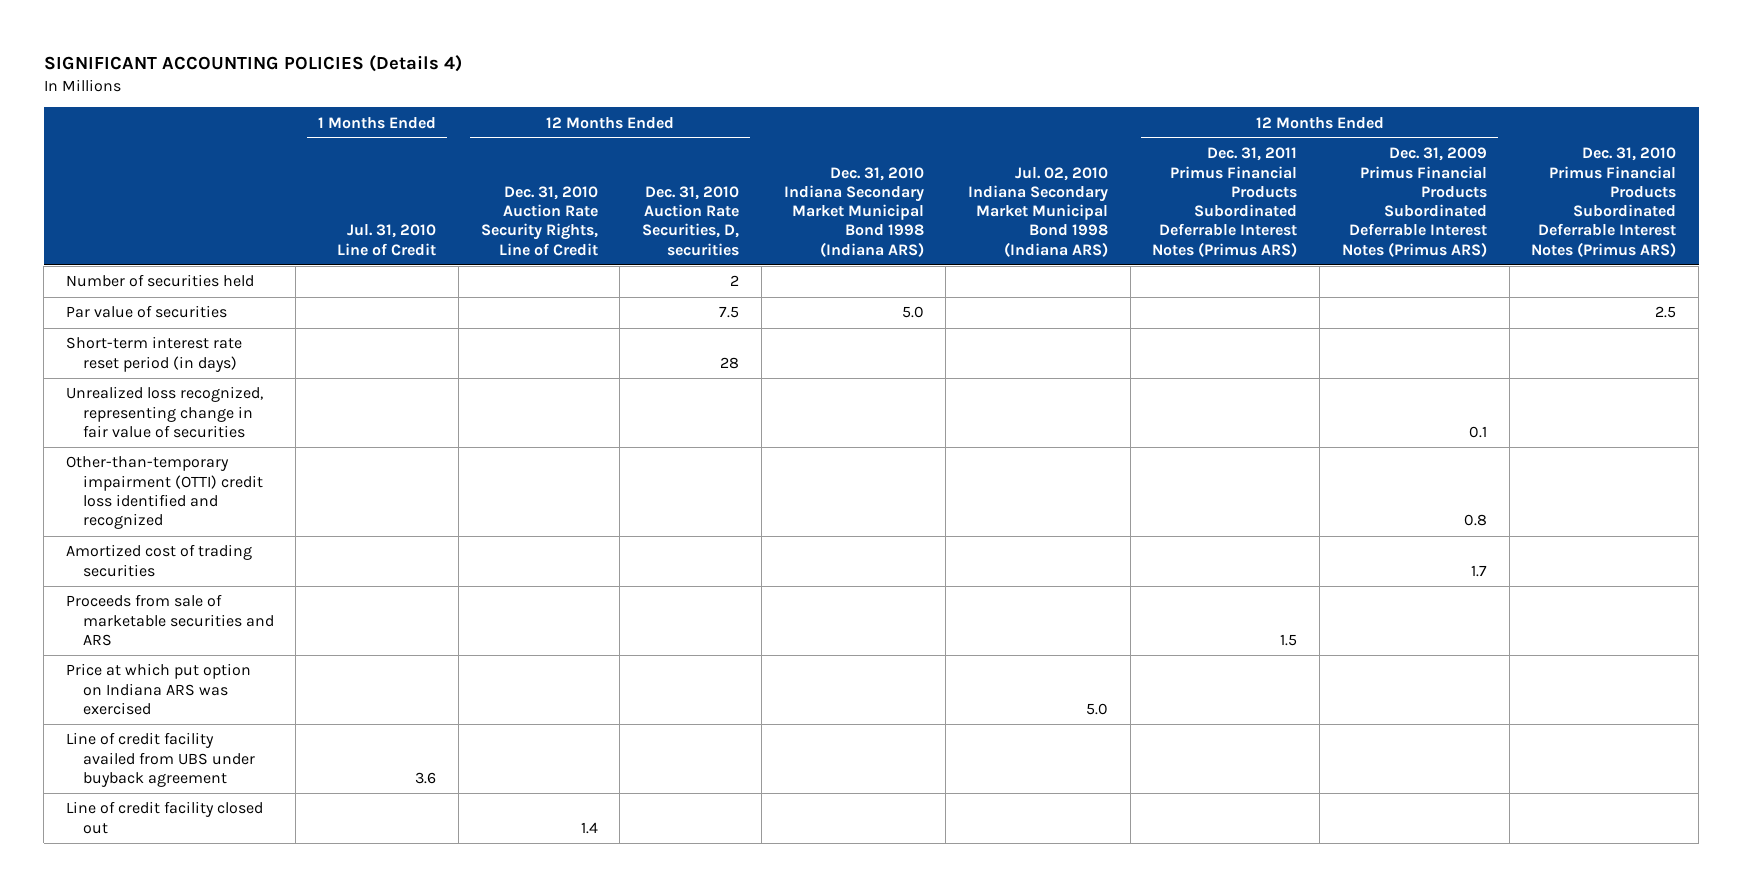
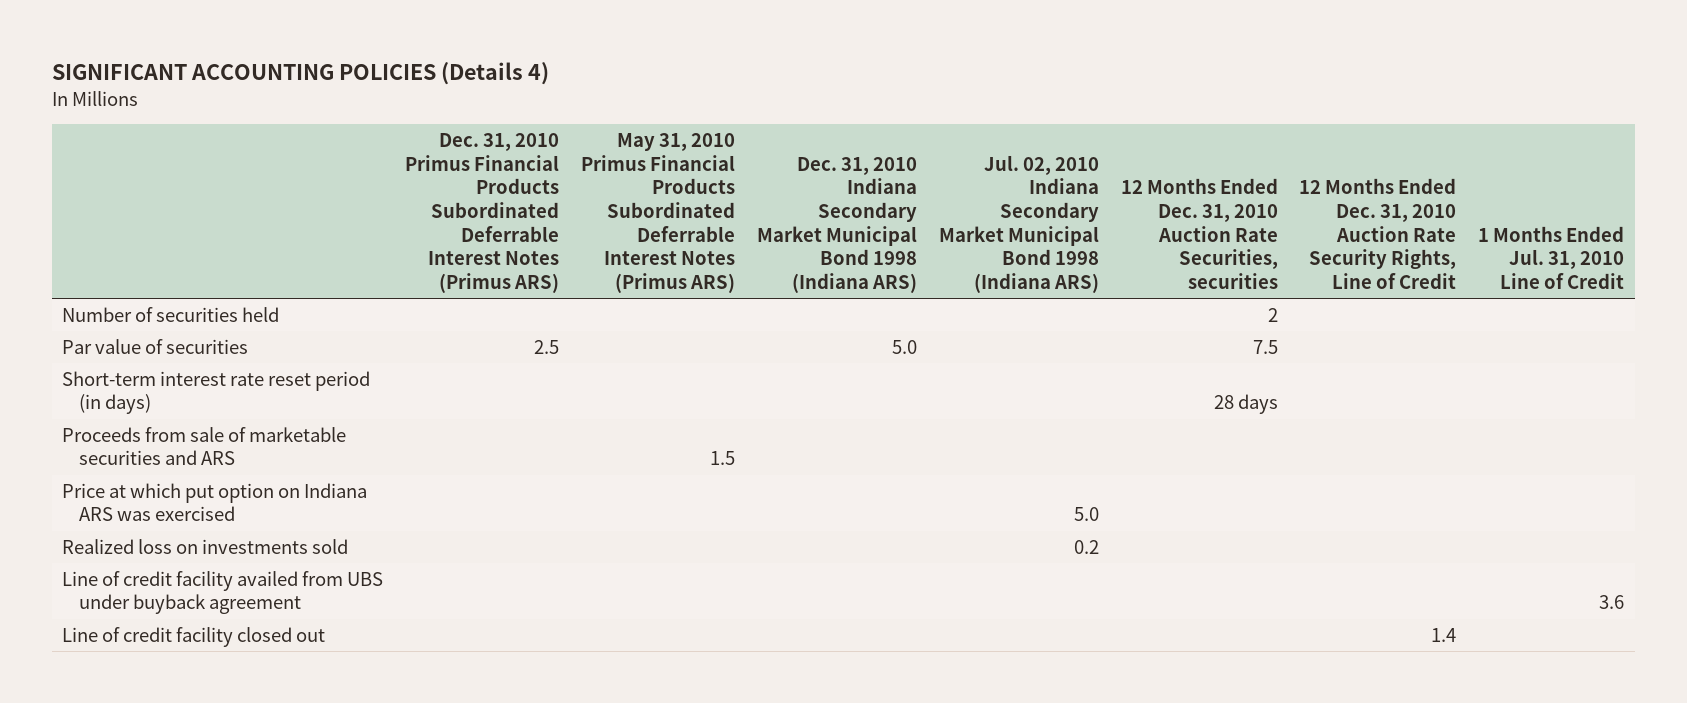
- | 1 Months Ended Jul. 31, 2010 Line of Credit | 12 Months Ended Dec. 31, 2010 Auction Rate Security Rights, Line of Credit | 12 Months Ended Dec. 31, 2010 Auction Rate Securities, D, securities | Dec. 31, 2010 Indiana Secondary Market Municipal Bond 1998 (Indiana ARS) | Jul. 02, 2010 Indiana Secondary Market Municipal Bond 1998 (Indiana ARS) | 12 Months Ended Dec. 31, 2011 Primus Financial Products Subordinated Deferrable Interest Notes (Primus ARS) | 12 Months Ended Dec. 31, 2009 Primus Financial Products Subordinated Deferrable Interest Notes (Primus ARS) | Dec. 31, 2010 Primus Financial Products Subordinated Deferrable Interest Notes (Primus ARS)
+ | Dec. 31, 2010 Primus Financial Products Subordinated Deferrable Interest Notes (Primus ARS) | May 31, 2010 Primus Financial Products Subordinated Deferrable Interest Notes (Primus ARS) | Dec. 31, 2010 Indiana Secondary Market Municipal Bond 1998 (Indiana ARS) | Jul. 02, 2010 Indiana Secondary Market Municipal Bond 1998 (Indiana ARS) | 12 Months Ended Dec. 31, 2010 Auction Rate Securities, securities | 12 Months Ended Dec. 31, 2010 Auction Rate Security Rights, Line of Credit | 1 Months Ended Jul. 31, 2010 Line of Credit
- Unrealized loss recognized, representing change in fair value of securities | | | | | | | 0.1 |
- Other-than-temporary impairment (OTTI) credit loss identified and recognized | | | | | | | 0.8 |
- Amortized cost of trading securities | | | | | | | 1.7 |
+ Realized loss on investments sold | | | | 0.2 | | |

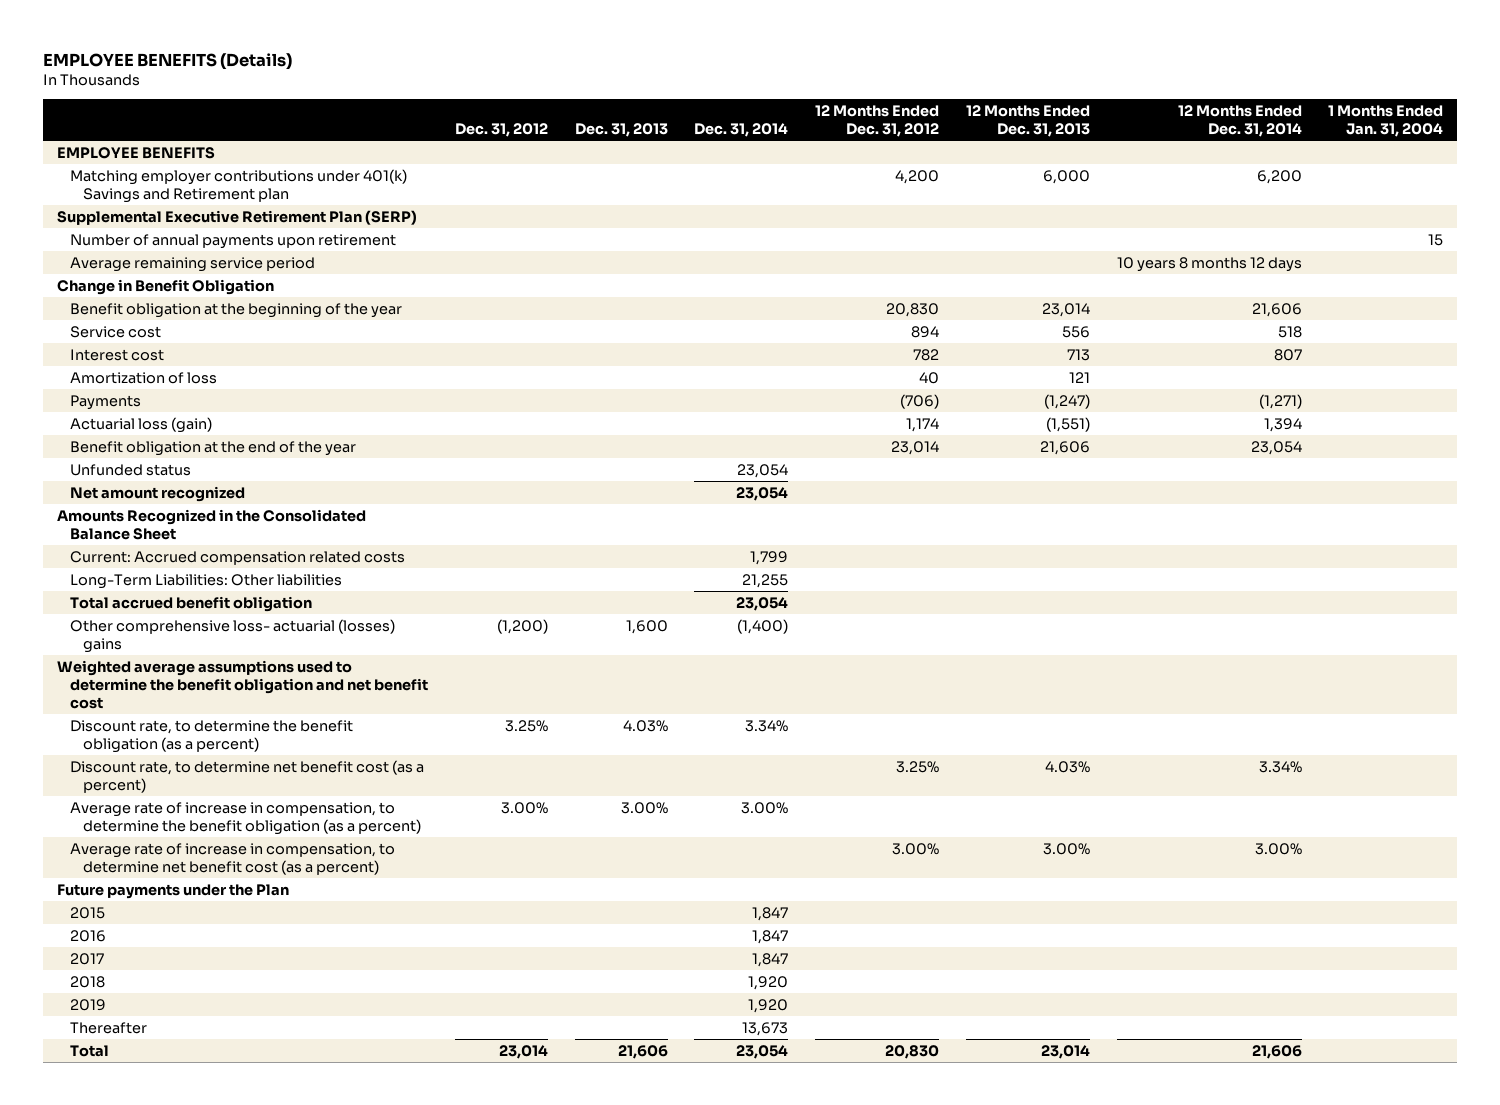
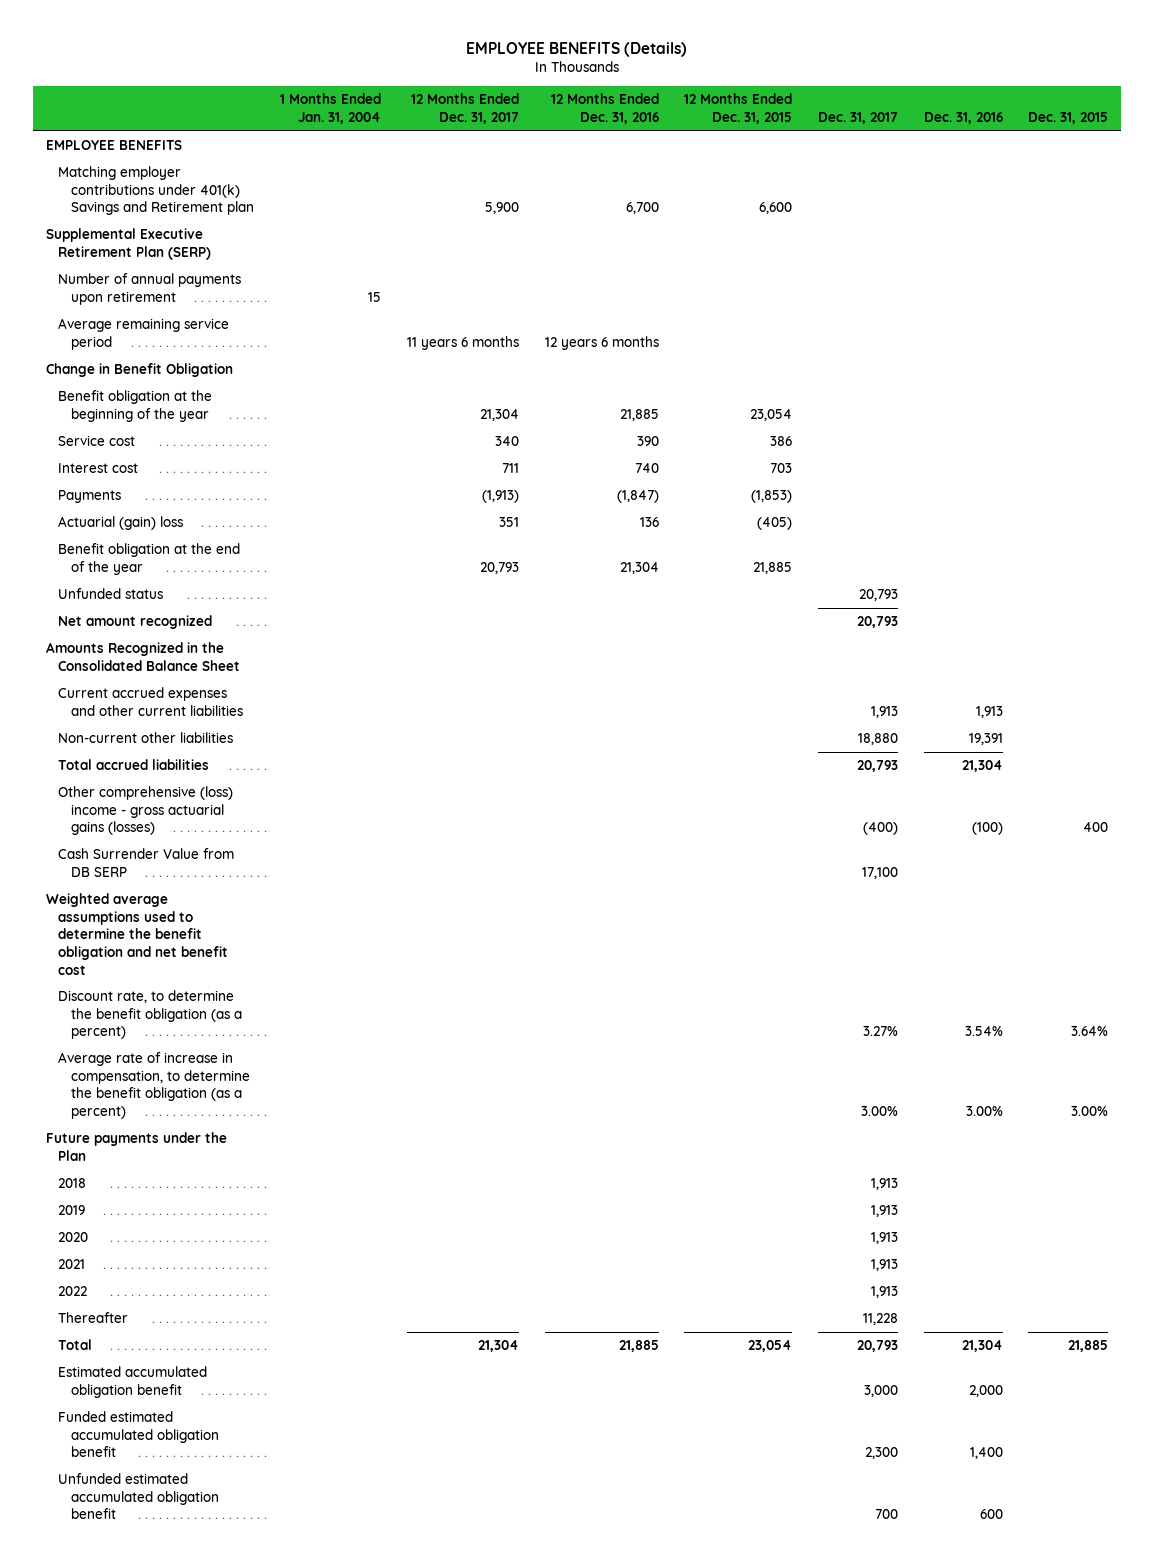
- | Dec. 31, 2012 | Dec. 31, 2013 | Dec. 31, 2014 | 12 Months Ended Dec. 31, 2012 | 12 Months Ended Dec. 31, 2013 | 12 Months Ended Dec. 31, 2014 | 1 Months Ended Jan. 31, 2004
+ | 1 Months Ended Jan. 31, 2004 | 12 Months Ended Dec. 31, 2017 | 12 Months Ended Dec. 31, 2016 | 12 Months Ended Dec. 31, 2015 | Dec. 31, 2017 | Dec. 31, 2016 | Dec. 31, 2015
- Amortization of loss | | | | 40 | 121 | |
- Actuarial loss (gain) | | | | 1,174 | (1,551) | 1,394 |
+ Actuarial (gain) loss | | 351 | 136 | (405) | | |
- Current: Accrued compensation related costs | | | 1,799 | | | |
- Long-Term Liabilities: Other liabilities | | | 21,255 | | | |
- Total accrued benefit obligation | | | 23,054 | | | |
- Other comprehensive loss- actuarial (losses) gains | (1,200) | 1,600 | (1,400) | | | |
+ Current accrued expenses and other current liabilities | | | | | 1,913 | 1,913 |
+ Non-current other liabilities | | | | | 18,880 | 19,391 |
+ Total accrued liabilities | | | | | 20,793 | 21,304 |
+ Other comprehensive (loss) income - gross actuarial gains (losses) | | | | | (400) | (100) | 400
+ Cash Surrender Value from DB SERP | | | | | 17,100 | |
- Discount rate, to determine net benefit cost (as a percent) | | | | 3.25% | 4.03% | 3.34% |
- Average rate of increase in compensation, to determine net benefit cost (as a percent) | | | | 3.00% | 3.00% | 3.00% |
- 2015 | | | 1,847 | | | |
- 2016 | | | 1,847 | | | |
- 2017 | | | 1,847 | | | |
+ 2020 | | | | | 1,913 | |
+ 2021 | | | | | 1,913 | |
+ 2022 | | | | | 1,913 | |
+ Estimated accumulated obligation benefit | | | | | 3,000 | 2,000 |
+ Funded estimated accumulated obligation benefit | | | | | 2,300 | 1,400 |
+ Unfunded estimated accumulated obligation benefit | | | | | 700 | 600 |

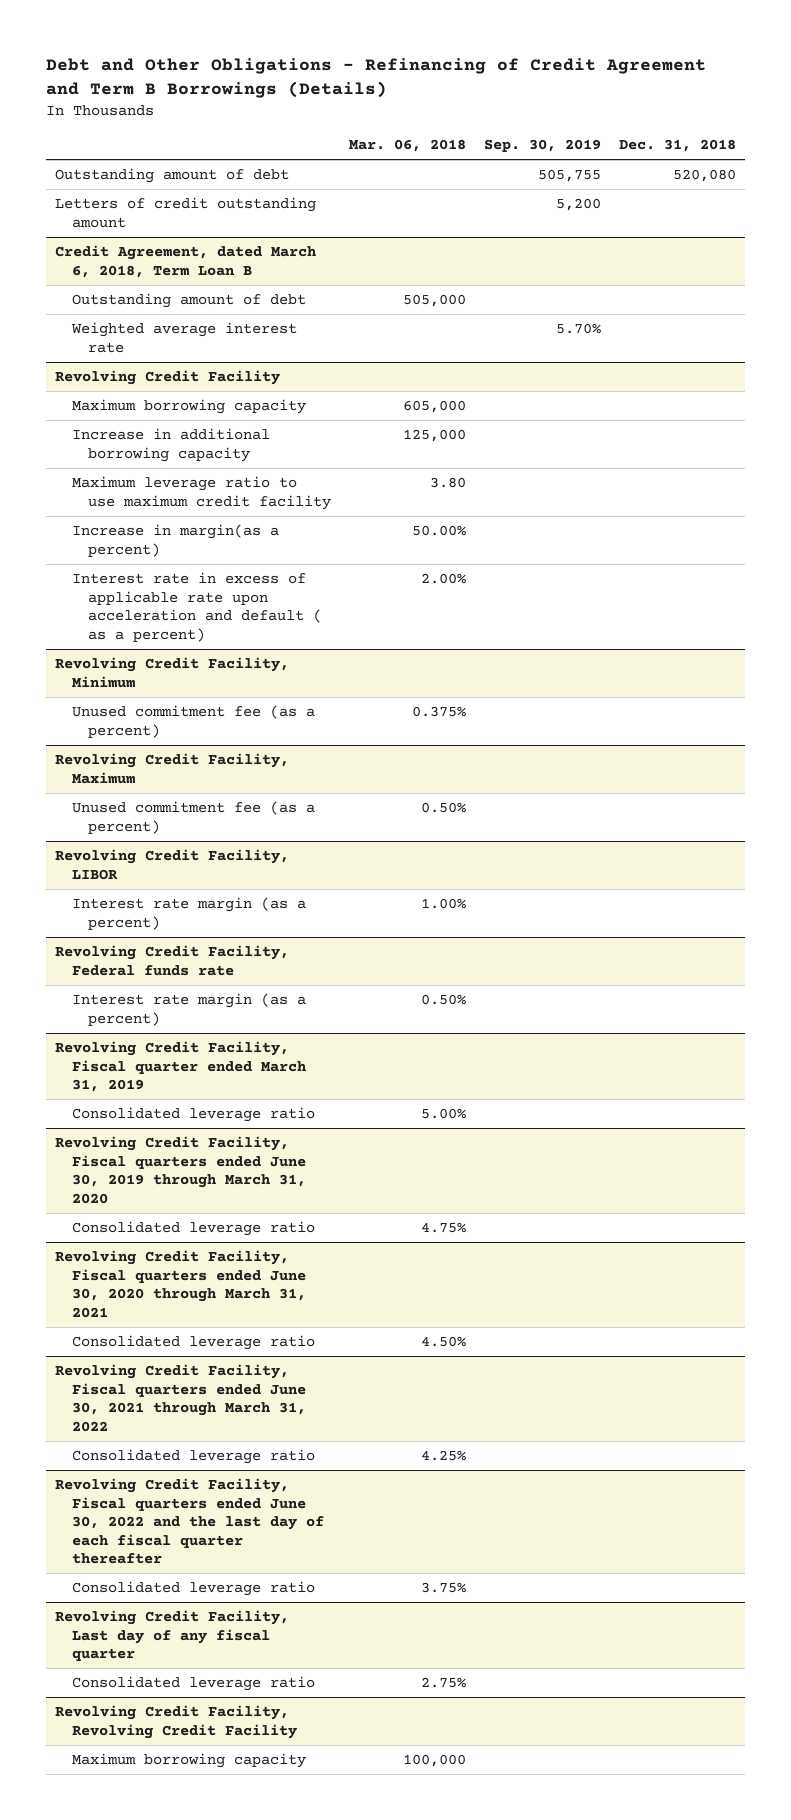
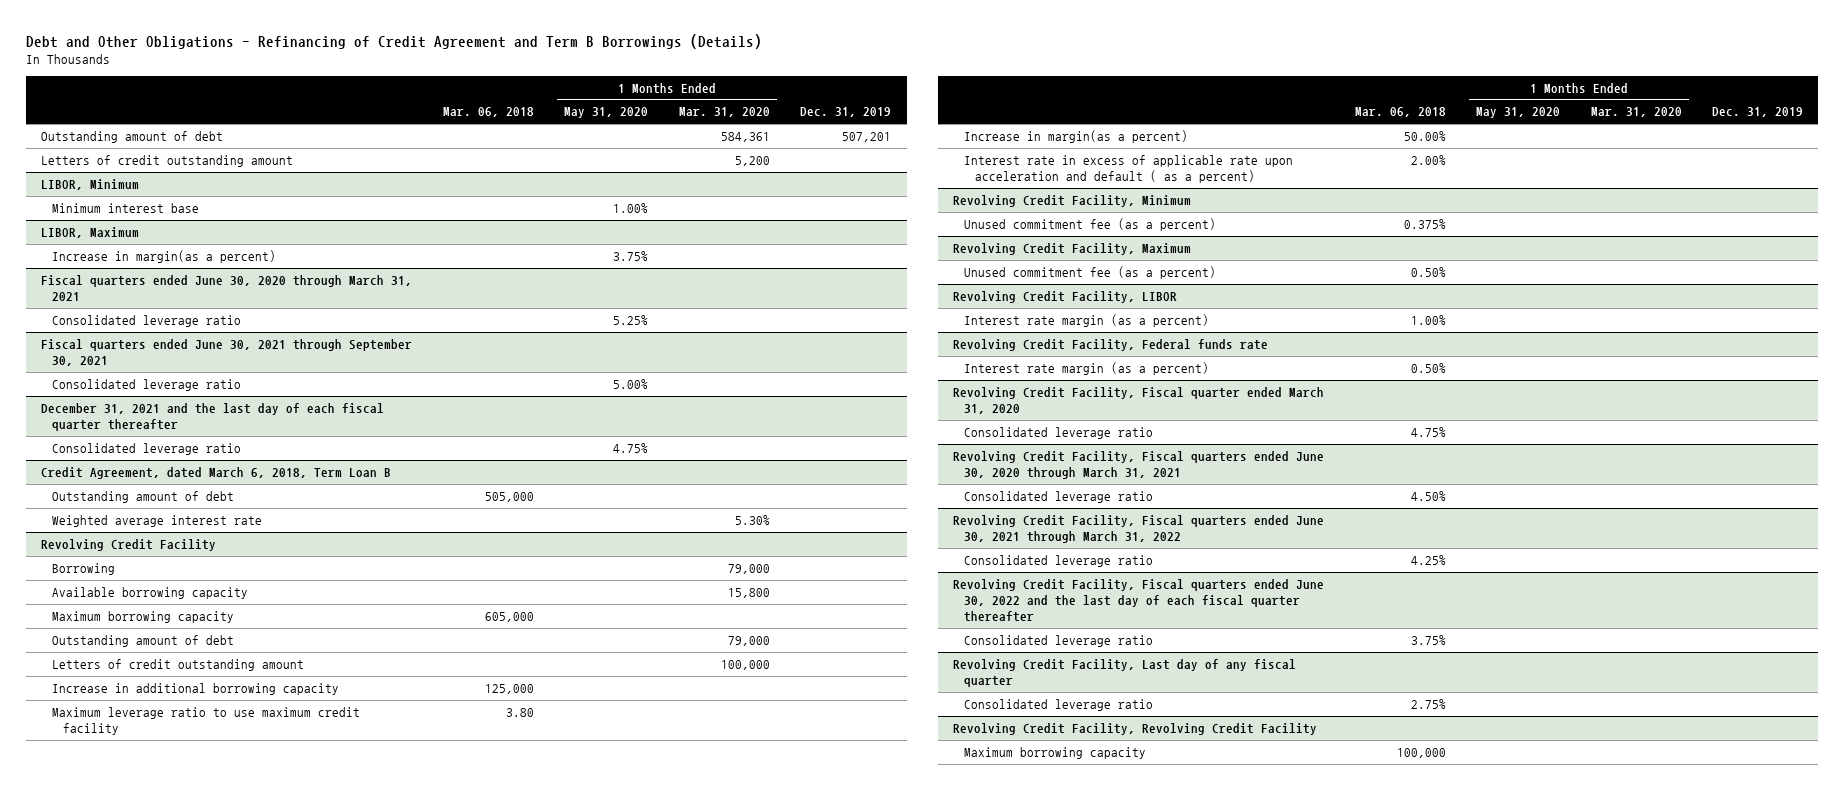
- | Mar. 06, 2018 | Sep. 30, 2019 | Dec. 31, 2018
+ | Mar. 06, 2018 | 1 Months Ended May 31, 2020 | 1 Months Ended Mar. 31, 2020 | Dec. 31, 2019
+ LIBOR, Minimum
+ Minimum interest base | | 1.00% | |
+ LIBOR, Maximum
+ Increase in margin(as a percent) | | 3.75% | |
+ Fiscal quarters ended June 30, 2020 through March 31, 2021
+ Consolidated leverage ratio | | 5.25% | |
+ Fiscal quarters ended June 30, 2021 through September 30, 2021
+ Consolidated leverage ratio | | 5.00% | |
+ December 31, 2021 and the last day of each fiscal quarter thereafter
+ Consolidated leverage ratio | | 4.75% | |
@ Revolving Credit Facility
+ Borrowing | | | 79,000 |
+ Available borrowing capacity | | | 15,800 |
+ Outstanding amount of debt | | | 79,000 |
+ Letters of credit outstanding amount | | | 100,000 |
- Revolving Credit Facility, Fiscal quarter ended March 31, 2019
- Consolidated leverage ratio | 5.00% | |
- Revolving Credit Facility, Fiscal quarters ended June 30, 2019 through March 31, 2020
+ Revolving Credit Facility, Fiscal quarter ended March 31, 2020

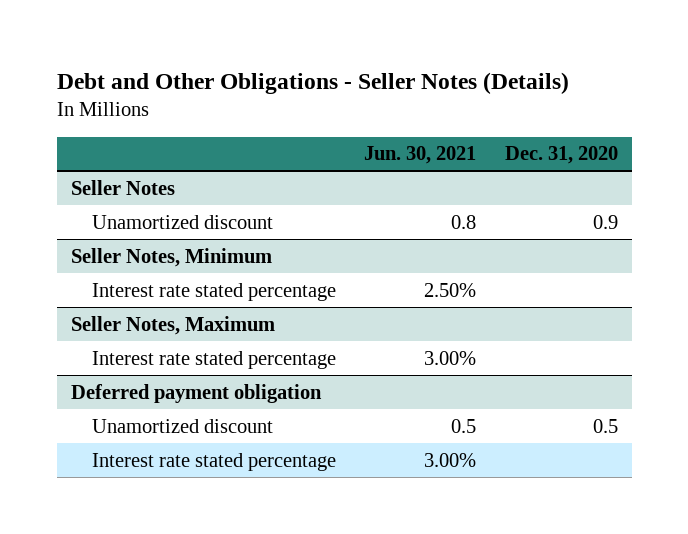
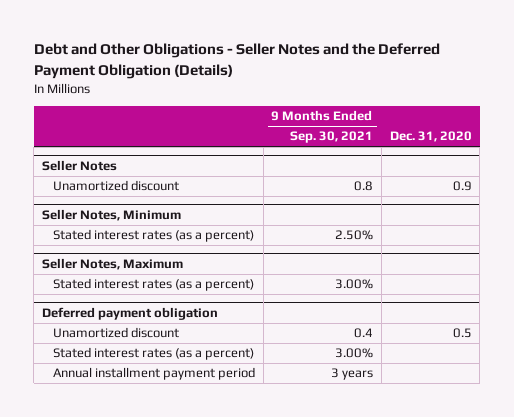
- Debt and Other Obligations - Seller Notes (Details)
+ Debt and Other Obligations - Seller Notes and the Deferred Payment Obligation (Details)
- | Jun. 30, 2021 | Dec. 31, 2020
+ | 9 Months Ended Sep. 30, 2021 | Dec. 31, 2020
@ Seller Notes, Minimum
- Interest rate stated percentage | 2.50% |
+ Stated interest rates (as a percent) | 2.50% |
@ Seller Notes, Maximum
- Interest rate stated percentage | 3.00% |
+ Stated interest rates (as a percent) | 3.00% |
@ Deferred payment obligation
- Interest rate stated percentage | 3.00% |
+ Stated interest rates (as a percent) | 3.00% |
+ Annual installment payment period | 3 years |

